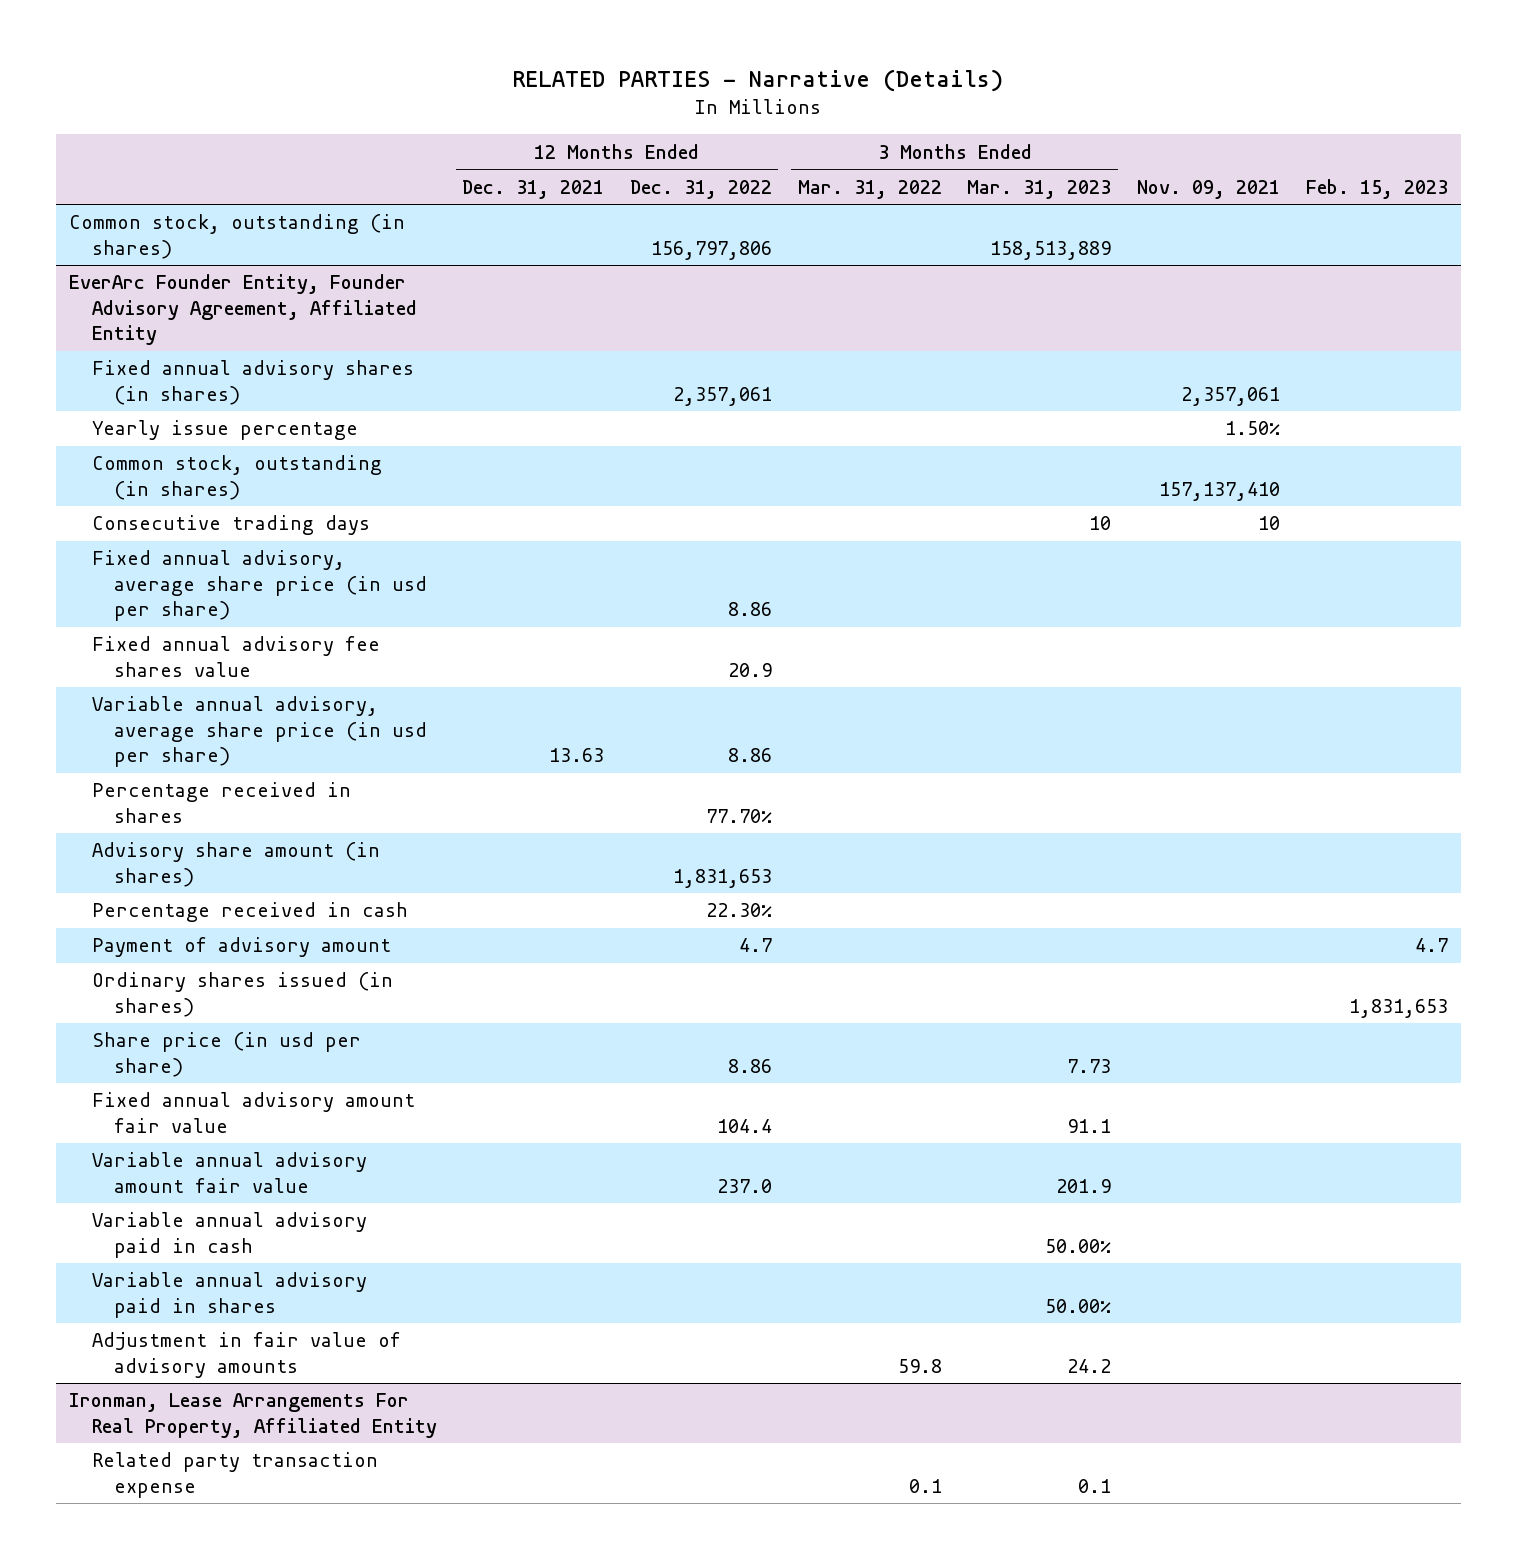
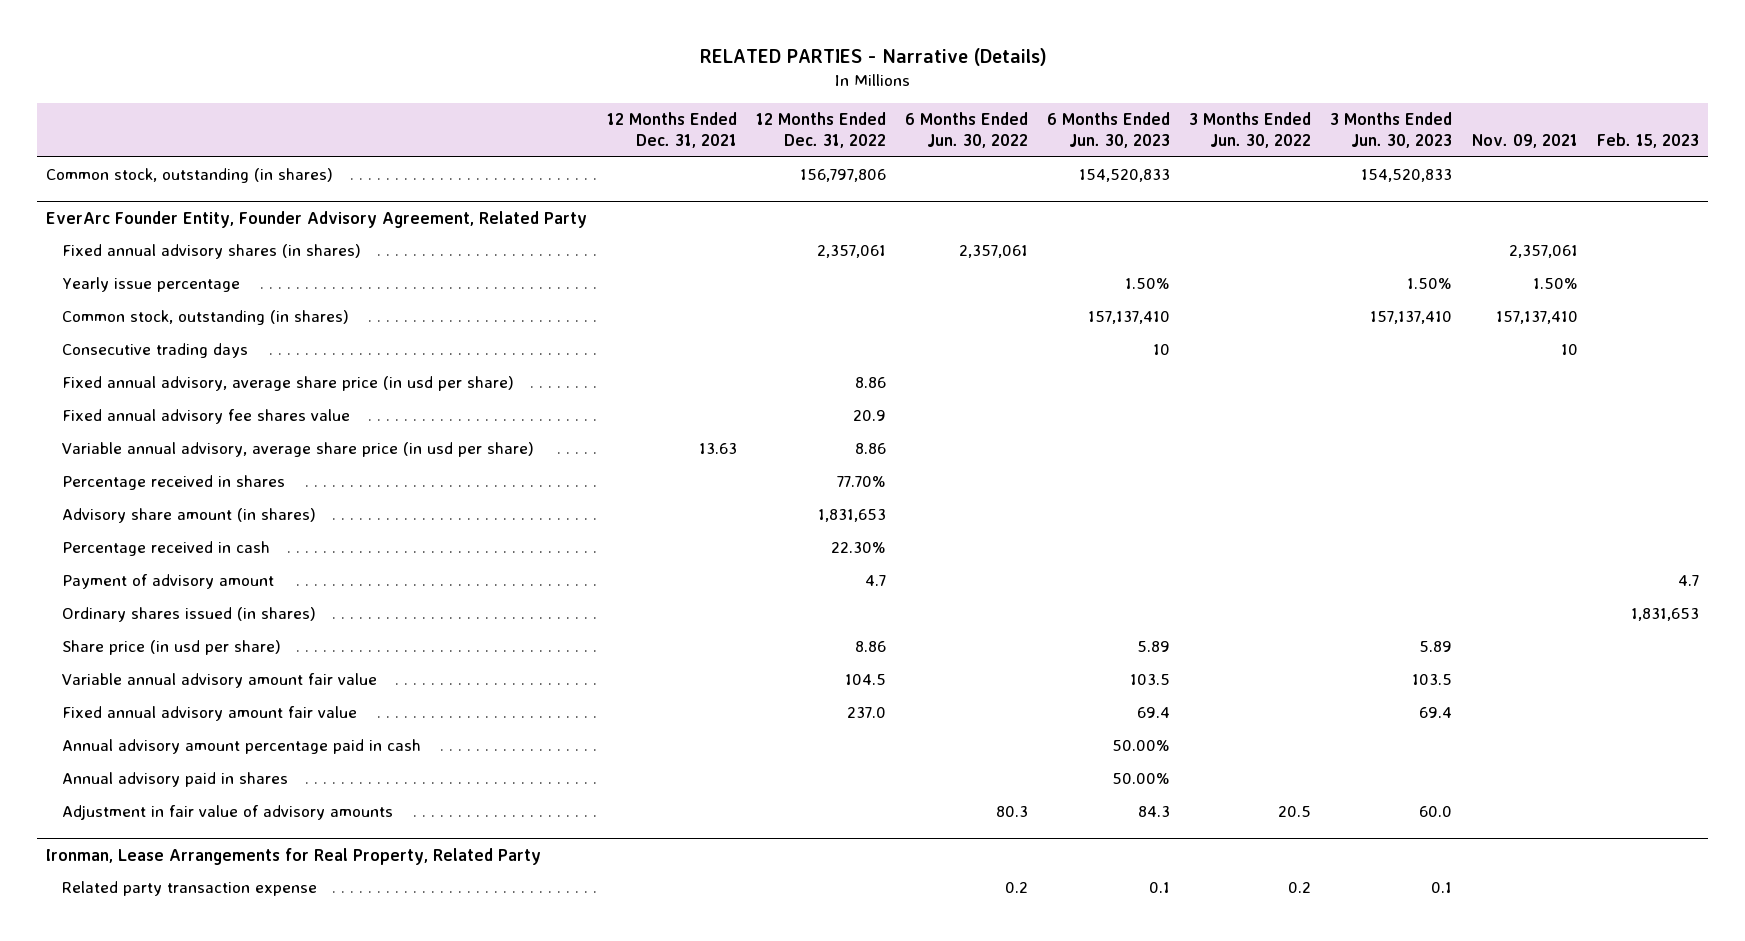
- | 12 Months Ended Dec. 31, 2021 | 12 Months Ended Dec. 31, 2022 | 3 Months Ended Mar. 31, 2022 | 3 Months Ended Mar. 31, 2023 | Nov. 09, 2021 | Feb. 15, 2023
+ | 12 Months Ended Dec. 31, 2021 | 12 Months Ended Dec. 31, 2022 | 6 Months Ended Jun. 30, 2022 | 6 Months Ended Jun. 30, 2023 | 3 Months Ended Jun. 30, 2022 | 3 Months Ended Jun. 30, 2023 | Nov. 09, 2021 | Feb. 15, 2023
- EverArc Founder Entity, Founder Advisory Agreement, Affiliated Entity
+ EverArc Founder Entity, Founder Advisory Agreement, Related Party
- Fixed annual advisory amount fair value | | 104.4 | | 91.1 | |
- Variable annual advisory amount fair value | | 237.0 | | 201.9 | |
- Variable annual advisory paid in cash | | | | 50.00% | |
- Variable annual advisory paid in shares | | | | 50.00% | |
+ Variable annual advisory amount fair value | | 104.5 | | 103.5 | | 103.5 | |
+ Fixed annual advisory amount fair value | | 237.0 | | 69.4 | | 69.4 | |
+ Annual advisory amount percentage paid in cash | | | | 50.00% | | | |
+ Annual advisory paid in shares | | | | 50.00% | | | |
- Ironman, Lease Arrangements For Real Property, Affiliated Entity
+ Ironman, Lease Arrangements for Real Property, Related Party

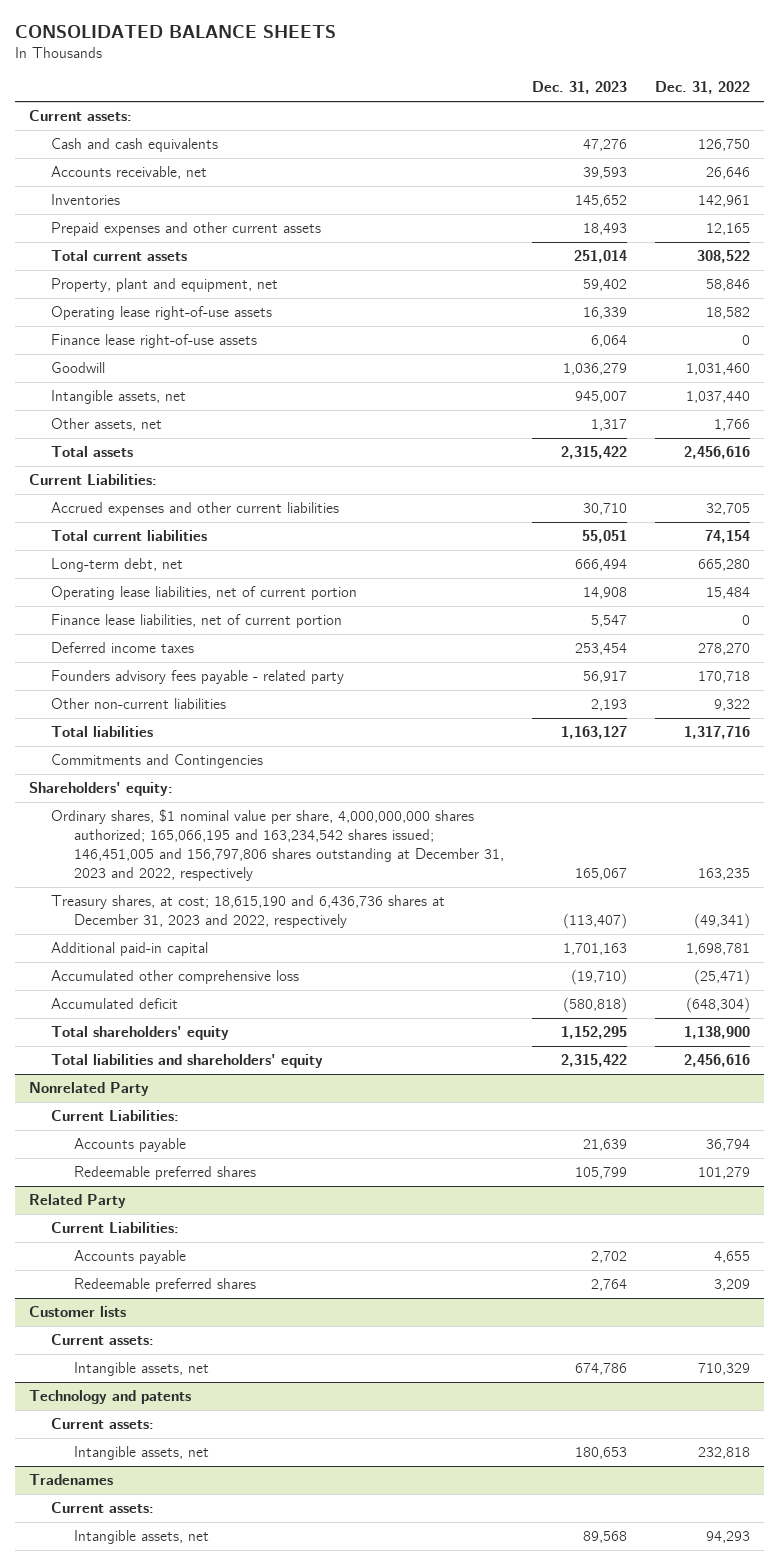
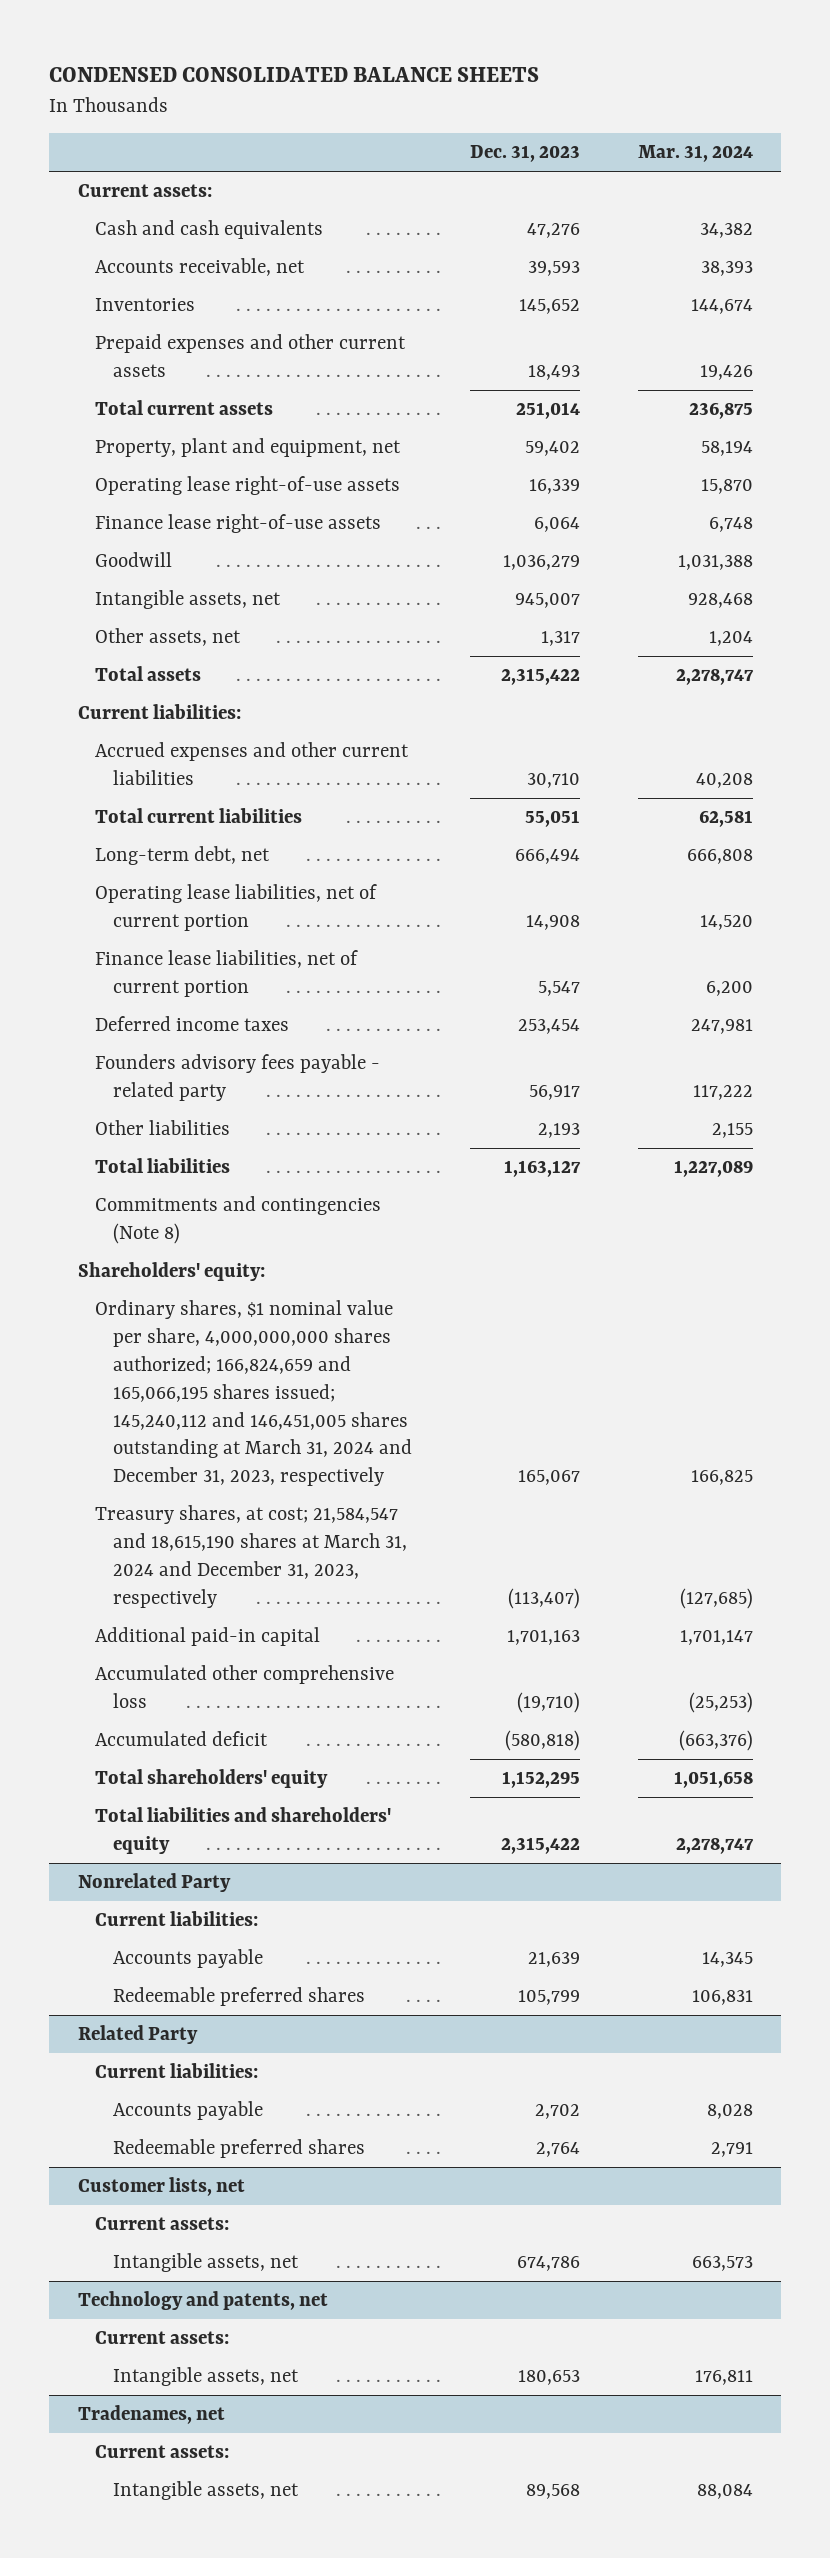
- CONSOLIDATED BALANCE SHEETS
+ CONDENSED CONSOLIDATED BALANCE SHEETS
- | Dec. 31, 2023 | Dec. 31, 2022
+ | Dec. 31, 2023 | Mar. 31, 2024
- Current Liabilities:
+ Current liabilities:
- Other non-current liabilities | 2,193 | 9,322
+ Other liabilities | 2,193 | 2,155
- Commitments and Contingencies
+ Commitments and contingencies (Note 8)
- Ordinary shares, $1 nominal value per share, 4,000,000,000 shares authorized; 165,066,195 and 163,234,542 shares issued; 146,451,005 and 156,797,806 shares outstanding at December 31, 2023 and 2022, respectively | 165,067 | 163,235
- Treasury shares, at cost; 18,615,190 and 6,436,736 shares at December 31, 2023 and 2022, respectively | (113,407) | (49,341)
+ Ordinary shares, $1 nominal value per share, 4,000,000,000 shares authorized; 166,824,659 and 165,066,195 shares issued; 145,240,112 and 146,451,005 shares outstanding at March 31, 2024 and December 31, 2023, respectively | 165,067 | 166,825
+ Treasury shares, at cost; 21,584,547 and 18,615,190 shares at March 31, 2024 and December 31, 2023, respectively | (113,407) | (127,685)
@ Nonrelated Party
- Current Liabilities:
+ Current liabilities:
@ Related Party
- Current Liabilities:
+ Current liabilities:
- Customer lists
+ Customer lists, net
- Technology and patents
+ Technology and patents, net
- Tradenames
+ Tradenames, net

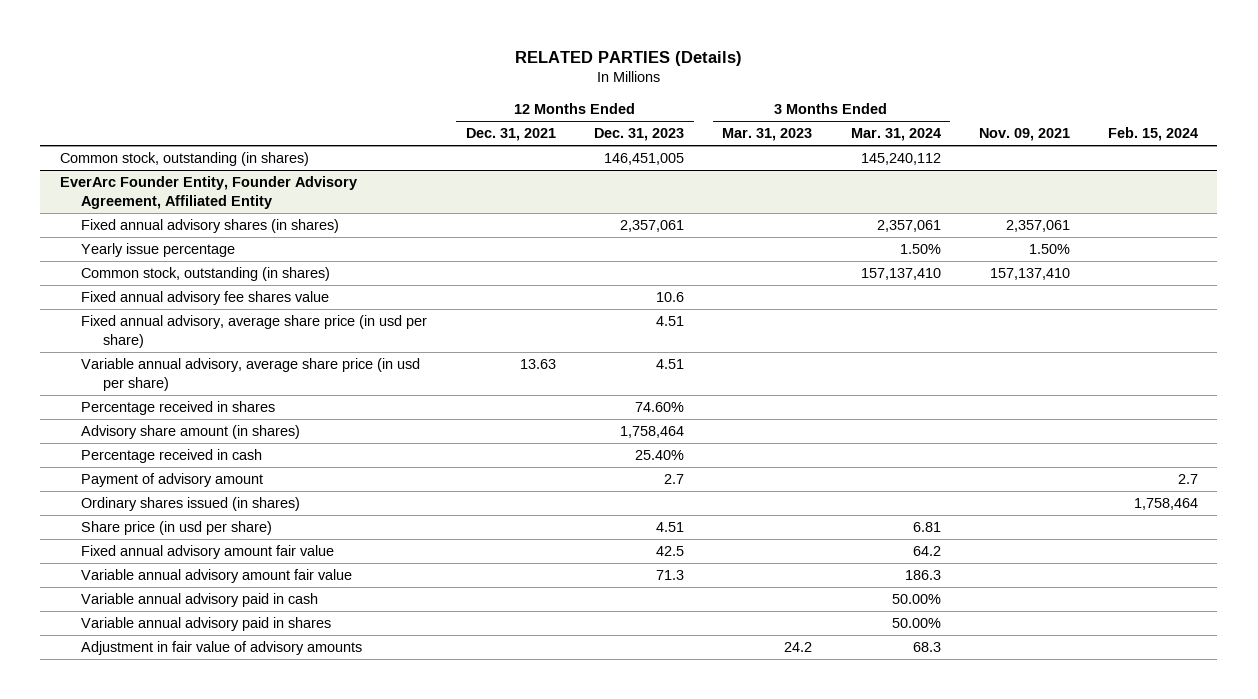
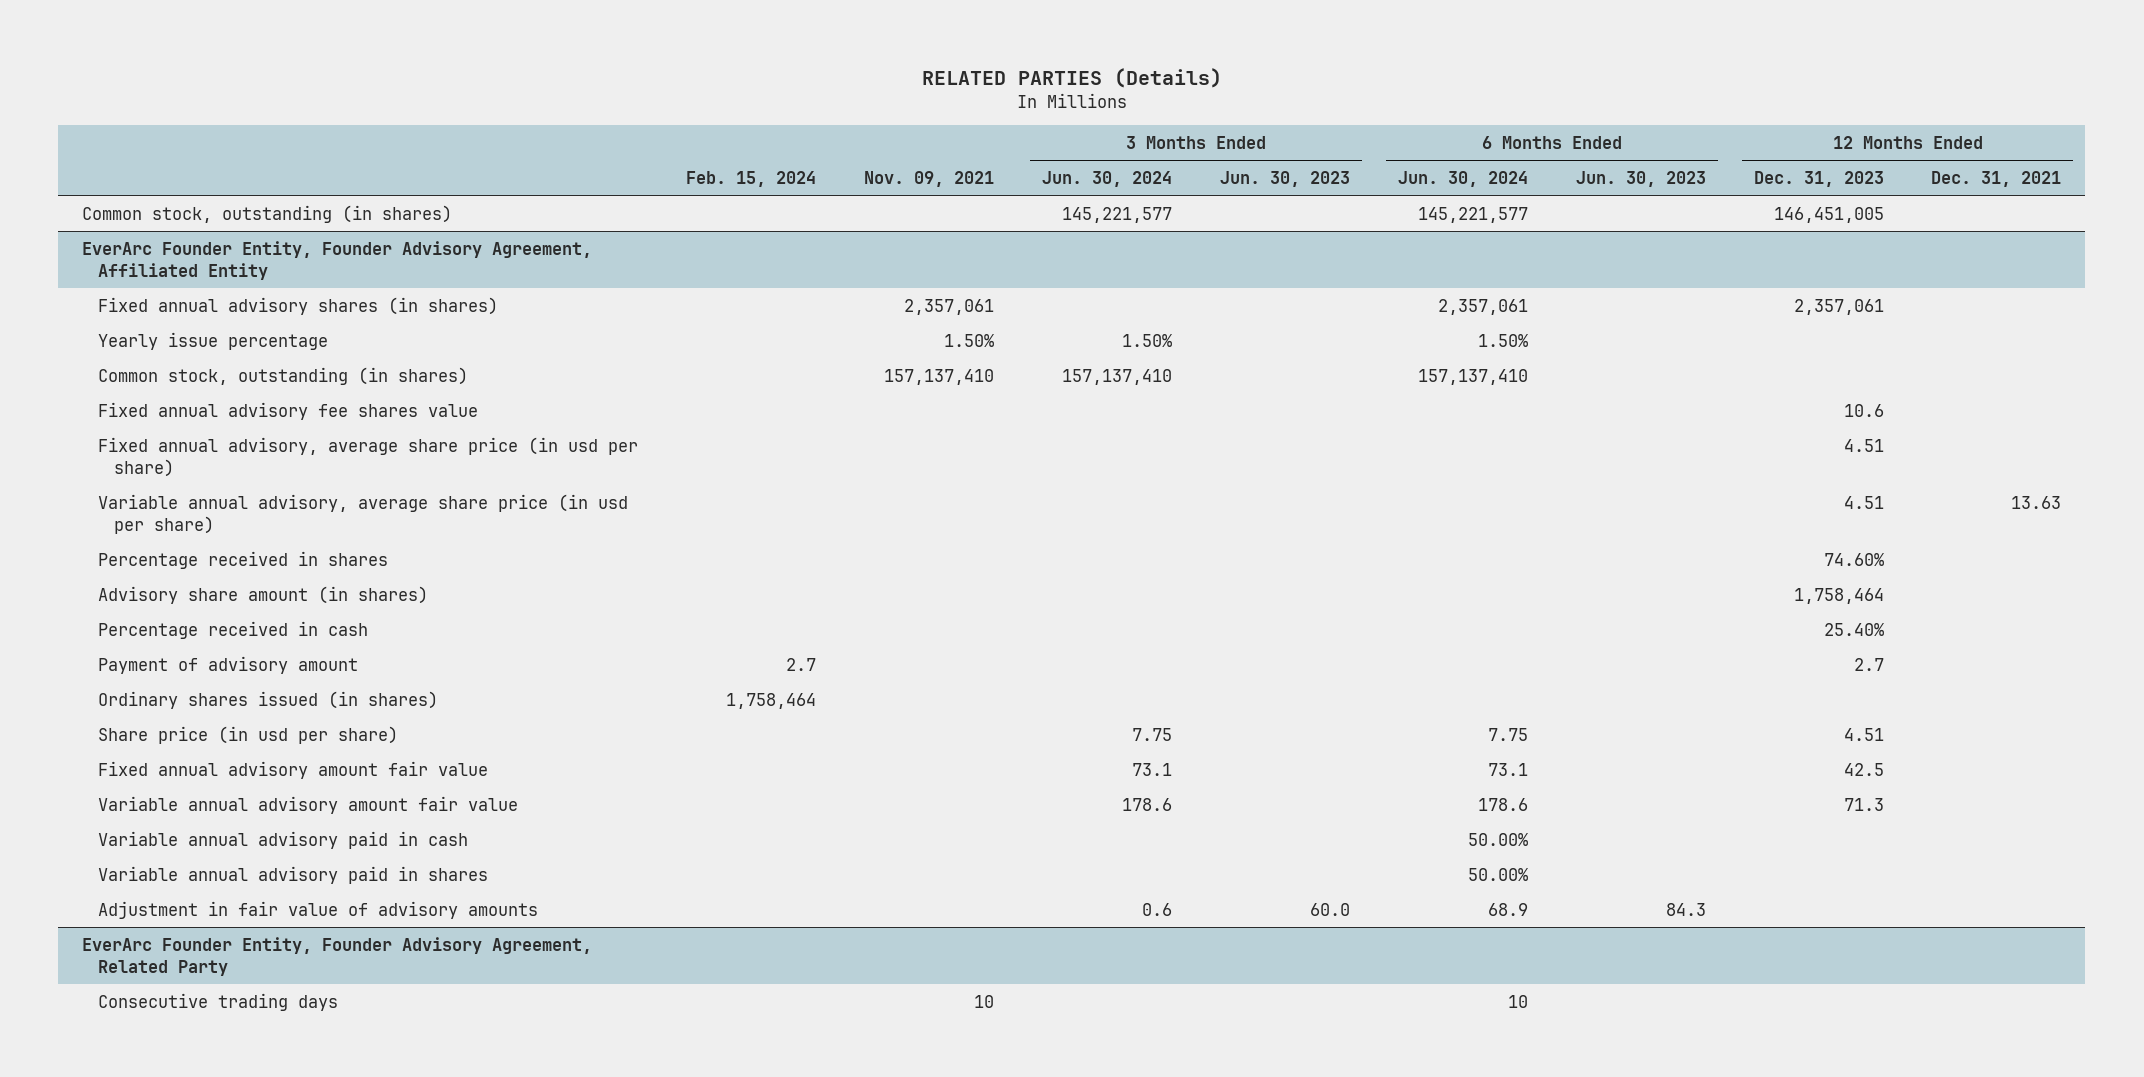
- | 12 Months Ended Dec. 31, 2021 | 12 Months Ended Dec. 31, 2023 | 3 Months Ended Mar. 31, 2023 | 3 Months Ended Mar. 31, 2024 | Nov. 09, 2021 | Feb. 15, 2024
+ | Feb. 15, 2024 | Nov. 09, 2021 | 3 Months Ended Jun. 30, 2024 | 3 Months Ended Jun. 30, 2023 | 6 Months Ended Jun. 30, 2024 | 6 Months Ended Jun. 30, 2023 | 12 Months Ended Dec. 31, 2023 | 12 Months Ended Dec. 31, 2021
+ EverArc Founder Entity, Founder Advisory Agreement, Related Party
+ Consecutive trading days | | 10 | | | 10 | | |

